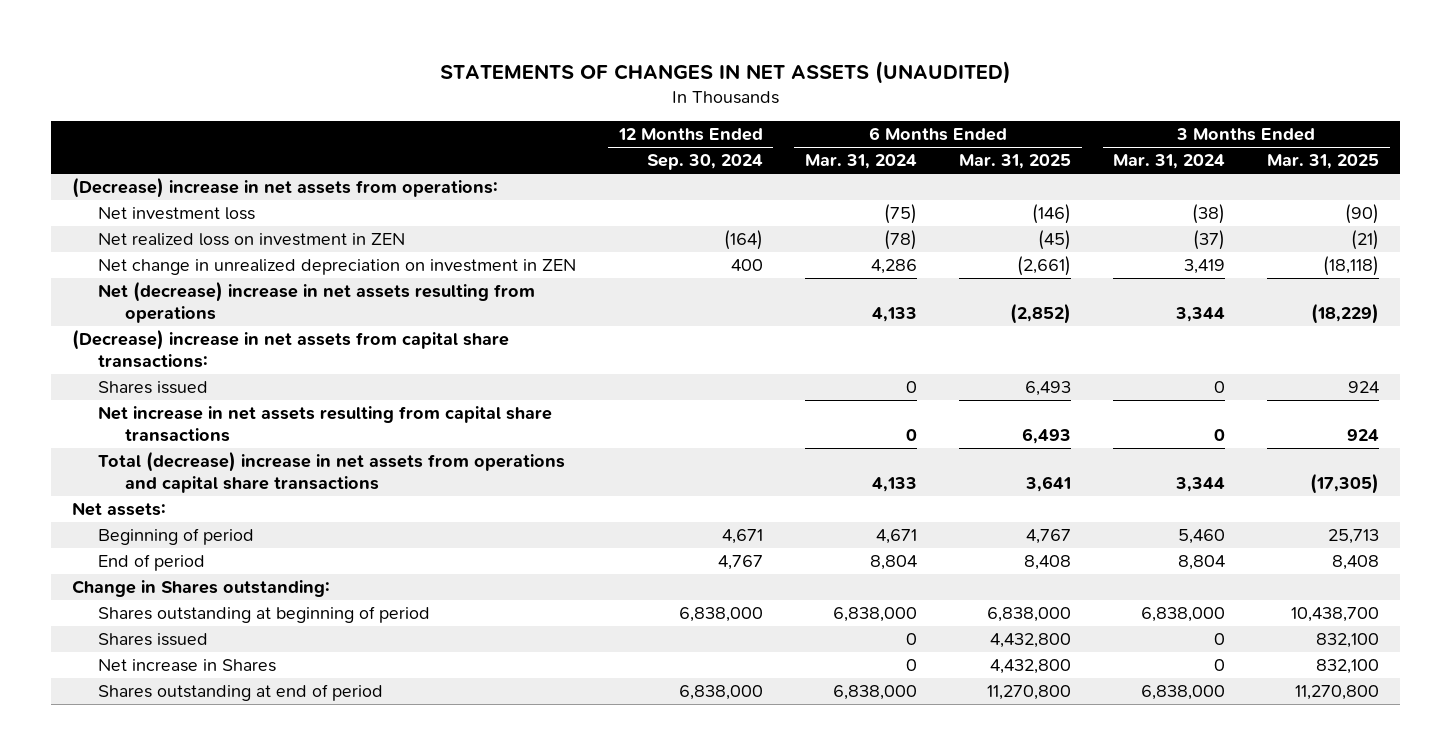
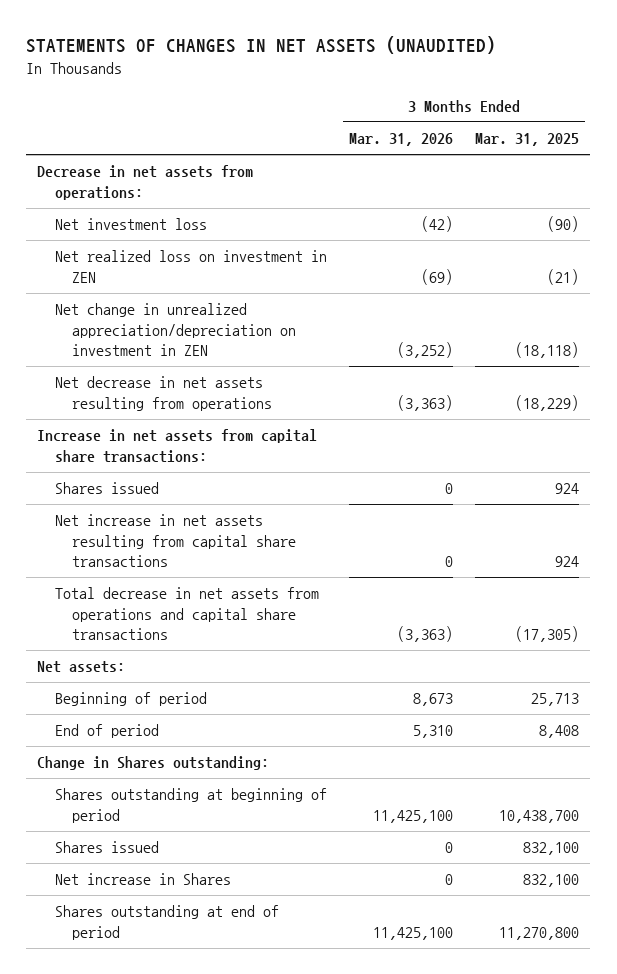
- | 12 Months Ended Sep. 30, 2024 | 6 Months Ended Mar. 31, 2024 | 6 Months Ended Mar. 31, 2025 | 3 Months Ended Mar. 31, 2024 | 3 Months Ended Mar. 31, 2025
+ | 3 Months Ended Mar. 31, 2026 | 3 Months Ended Mar. 31, 2025
- (Decrease) increase in net assets from operations:
+ Decrease in net assets from operations:
- Net change in unrealized depreciation on investment in ZEN | 400 | 4,286 | (2,661) | 3,419 | (18,118)
- Net (decrease) increase in net assets resulting from operations | | 4,133 | (2,852) | 3,344 | (18,229)
- (Decrease) increase in net assets from capital share transactions:
+ Net change in unrealized appreciation/depreciation on investment in ZEN | (3,252) | (18,118)
+ Net decrease in net assets resulting from operations | (3,363) | (18,229)
+ Increase in net assets from capital share transactions:
- Total (decrease) increase in net assets from operations and capital share transactions | | 4,133 | 3,641 | 3,344 | (17,305)
+ Total decrease in net assets from operations and capital share transactions | (3,363) | (17,305)

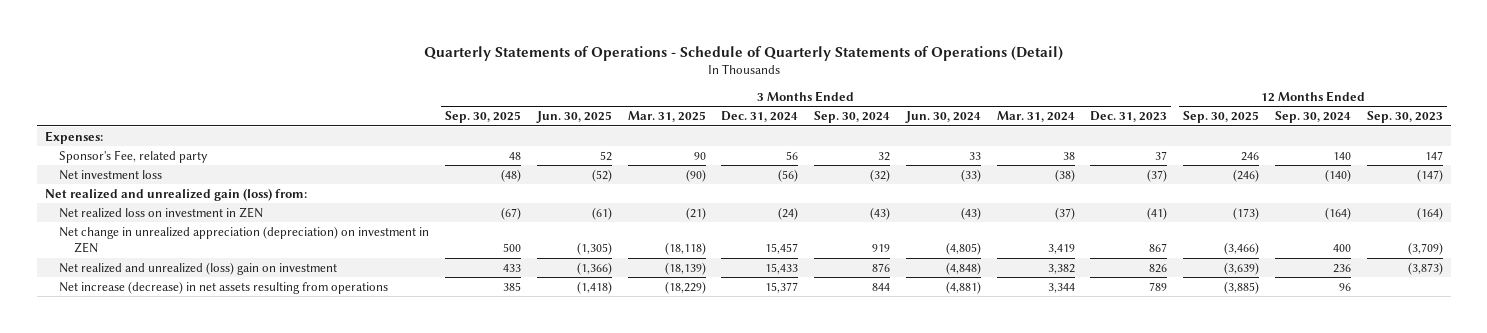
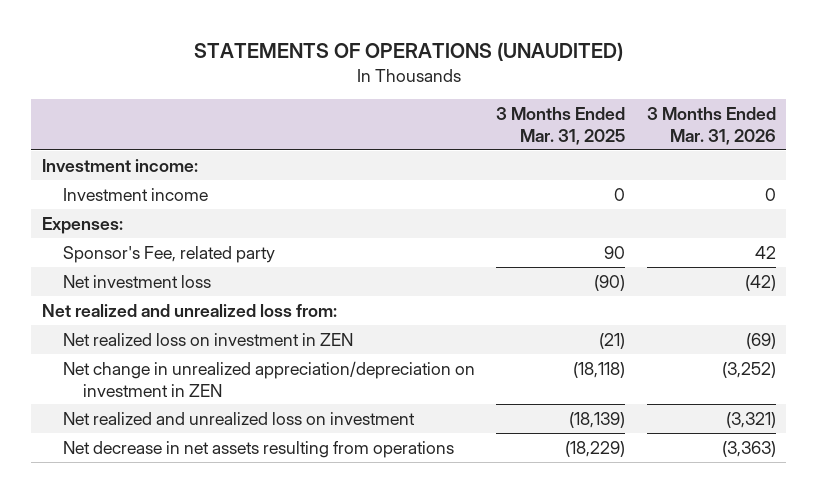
- Quarterly Statements of Operations - Schedule of Quarterly Statements of Operations (Detail)
+ STATEMENTS OF OPERATIONS (UNAUDITED)
- | 3 Months Ended Sep. 30, 2025 | 3 Months Ended Jun. 30, 2025 | 3 Months Ended Mar. 31, 2025 | 3 Months Ended Dec. 31, 2024 | 3 Months Ended Sep. 30, 2024 | 3 Months Ended Jun. 30, 2024 | 3 Months Ended Mar. 31, 2024 | 3 Months Ended Dec. 31, 2023 | 12 Months Ended Sep. 30, 2025 | 12 Months Ended Sep. 30, 2024 | 12 Months Ended Sep. 30, 2023
+ | 3 Months Ended Mar. 31, 2025 | 3 Months Ended Mar. 31, 2026
+ Investment income:
+ Investment income | 0 | 0
- Net realized and unrealized gain (loss) from:
+ Net realized and unrealized loss from:
- Net change in unrealized appreciation (depreciation) on investment in ZEN | 500 | (1,305) | (18,118) | 15,457 | 919 | (4,805) | 3,419 | 867 | (3,466) | 400 | (3,709)
- Net realized and unrealized (loss) gain on investment | 433 | (1,366) | (18,139) | 15,433 | 876 | (4,848) | 3,382 | 826 | (3,639) | 236 | (3,873)
- Net increase (decrease) in net assets resulting from operations | 385 | (1,418) | (18,229) | 15,377 | 844 | (4,881) | 3,344 | 789 | (3,885) | 96 |
+ Net change in unrealized appreciation/depreciation on investment in ZEN | (18,118) | (3,252)
+ Net realized and unrealized loss on investment | (18,139) | (3,321)
+ Net decrease in net assets resulting from operations | (18,229) | (3,363)

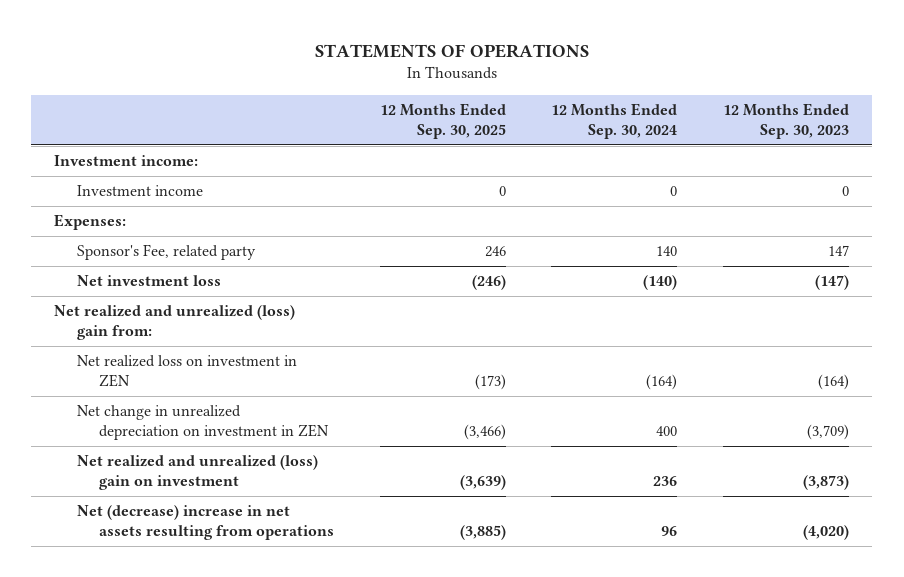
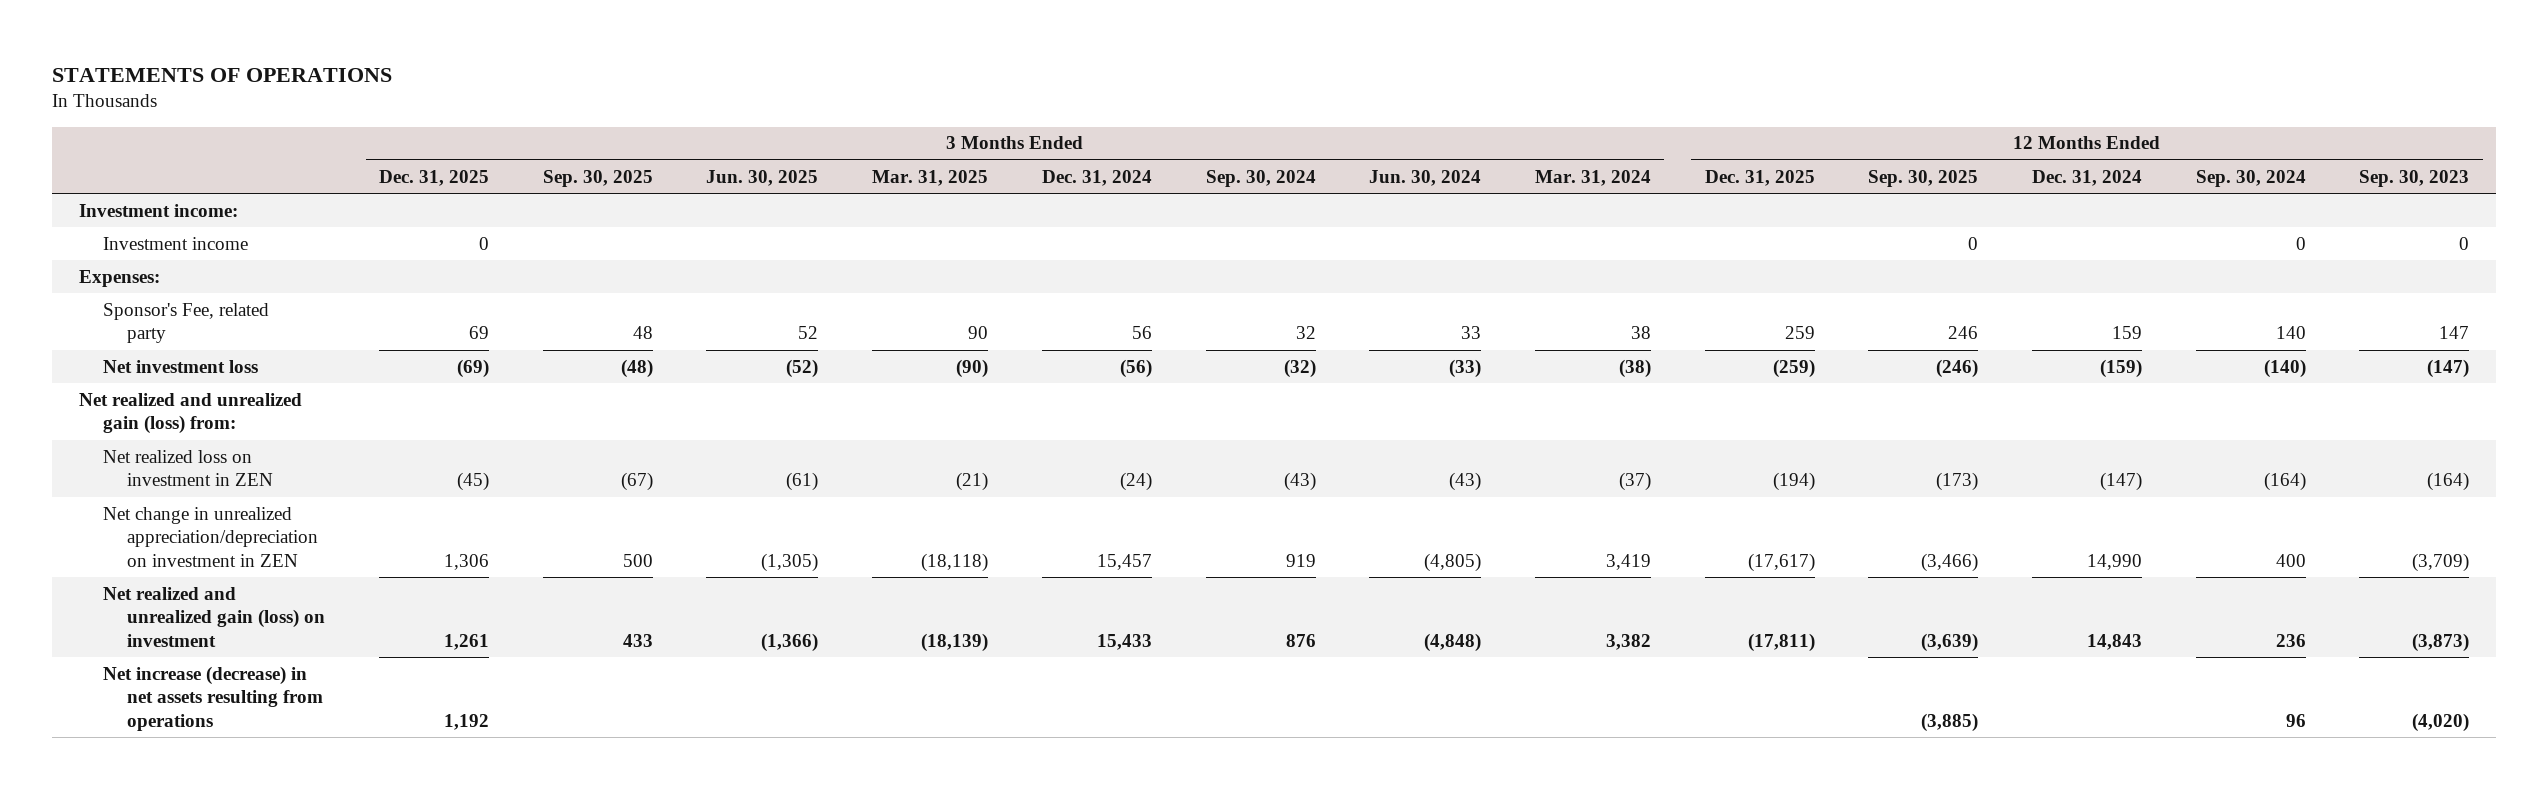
- | 12 Months Ended Sep. 30, 2025 | 12 Months Ended Sep. 30, 2024 | 12 Months Ended Sep. 30, 2023
+ | 3 Months Ended Dec. 31, 2025 | 3 Months Ended Sep. 30, 2025 | 3 Months Ended Jun. 30, 2025 | 3 Months Ended Mar. 31, 2025 | 3 Months Ended Dec. 31, 2024 | 3 Months Ended Sep. 30, 2024 | 3 Months Ended Jun. 30, 2024 | 3 Months Ended Mar. 31, 2024 | 12 Months Ended Dec. 31, 2025 | 12 Months Ended Sep. 30, 2025 | 12 Months Ended Dec. 31, 2024 | 12 Months Ended Sep. 30, 2024 | 12 Months Ended Sep. 30, 2023
- Net realized and unrealized (loss) gain from:
+ Net realized and unrealized gain (loss) from:
- Net change in unrealized depreciation on investment in ZEN | (3,466) | 400 | (3,709)
- Net realized and unrealized (loss) gain on investment | (3,639) | 236 | (3,873)
- Net (decrease) increase in net assets resulting from operations | (3,885) | 96 | (4,020)
+ Net change in unrealized appreciation/depreciation on investment in ZEN | 1,306 | 500 | (1,305) | (18,118) | 15,457 | 919 | (4,805) | 3,419 | (17,617) | (3,466) | 14,990 | 400 | (3,709)
+ Net realized and unrealized gain (loss) on investment | 1,261 | 433 | (1,366) | (18,139) | 15,433 | 876 | (4,848) | 3,382 | (17,811) | (3,639) | 14,843 | 236 | (3,873)
+ Net increase (decrease) in net assets resulting from operations | 1,192 | | | | | | | | | (3,885) | | 96 | (4,020)

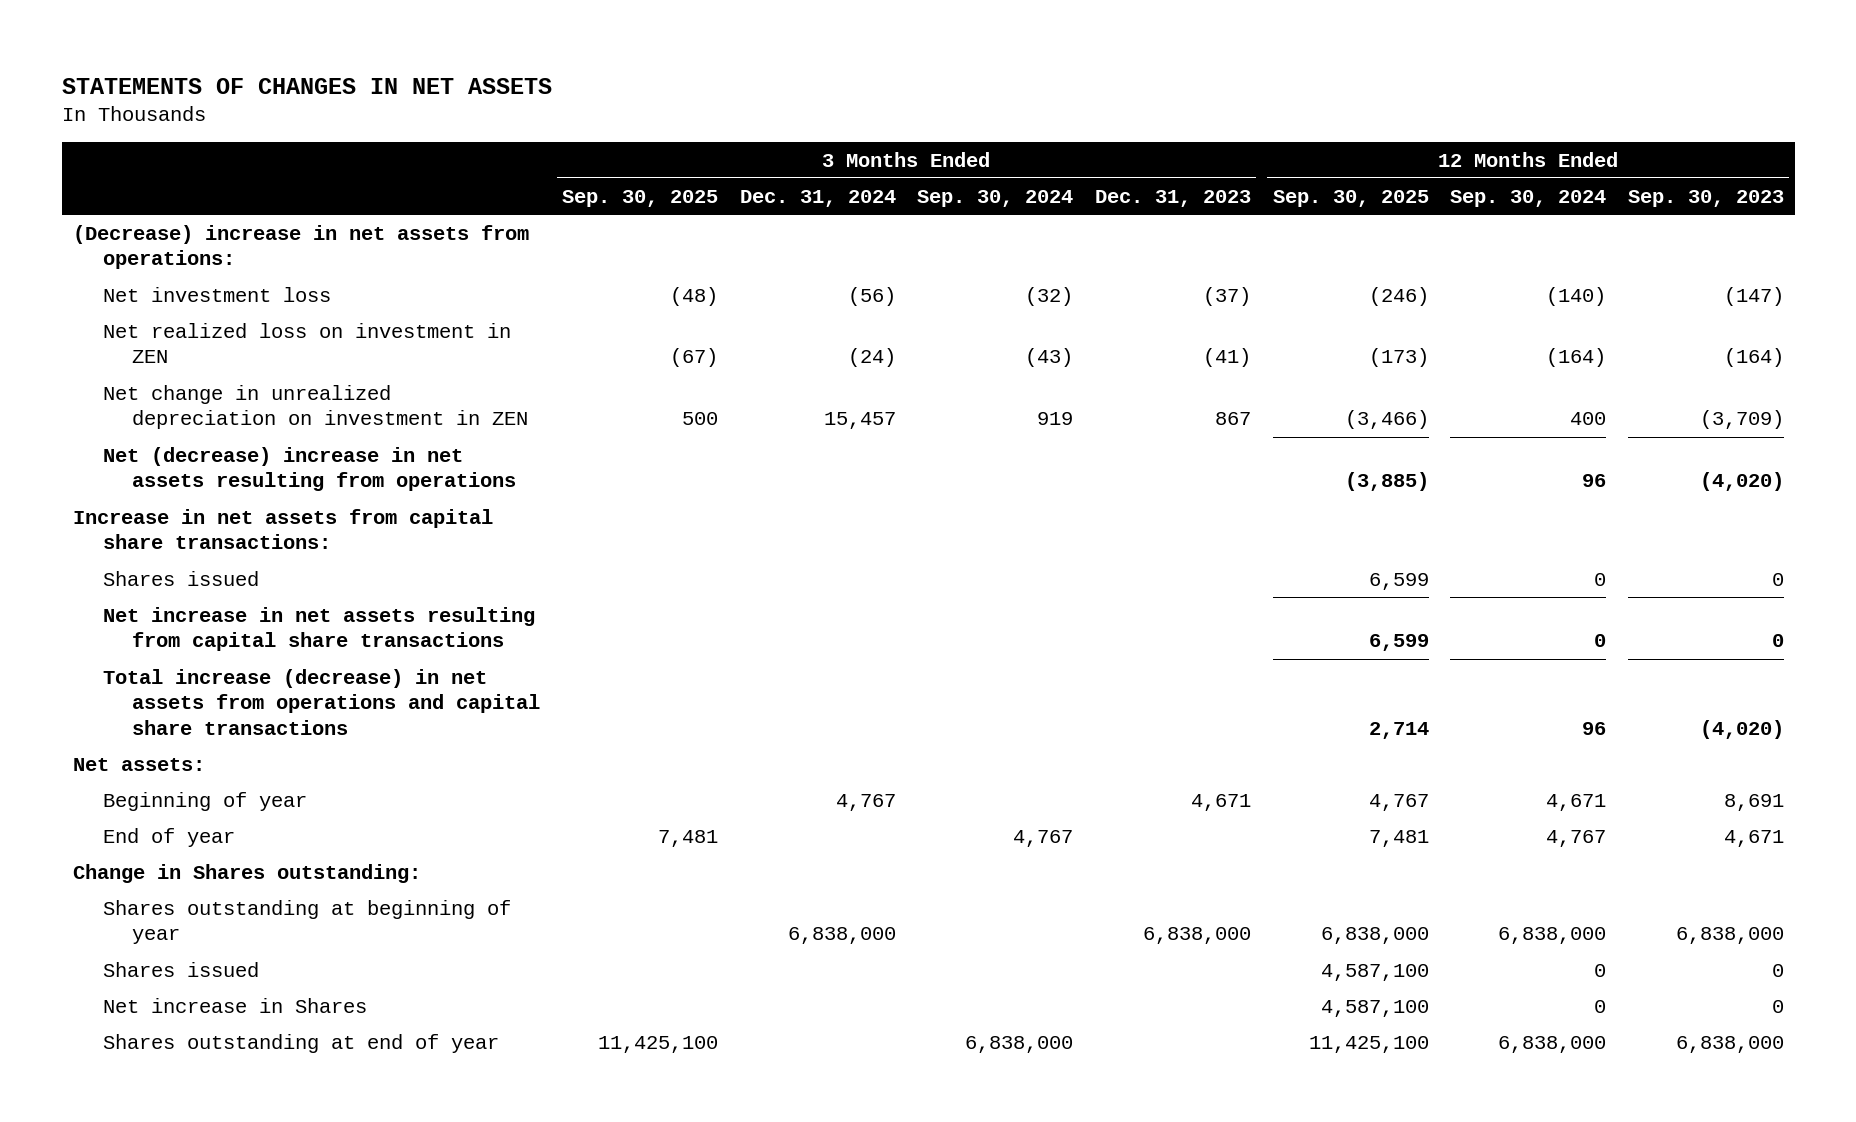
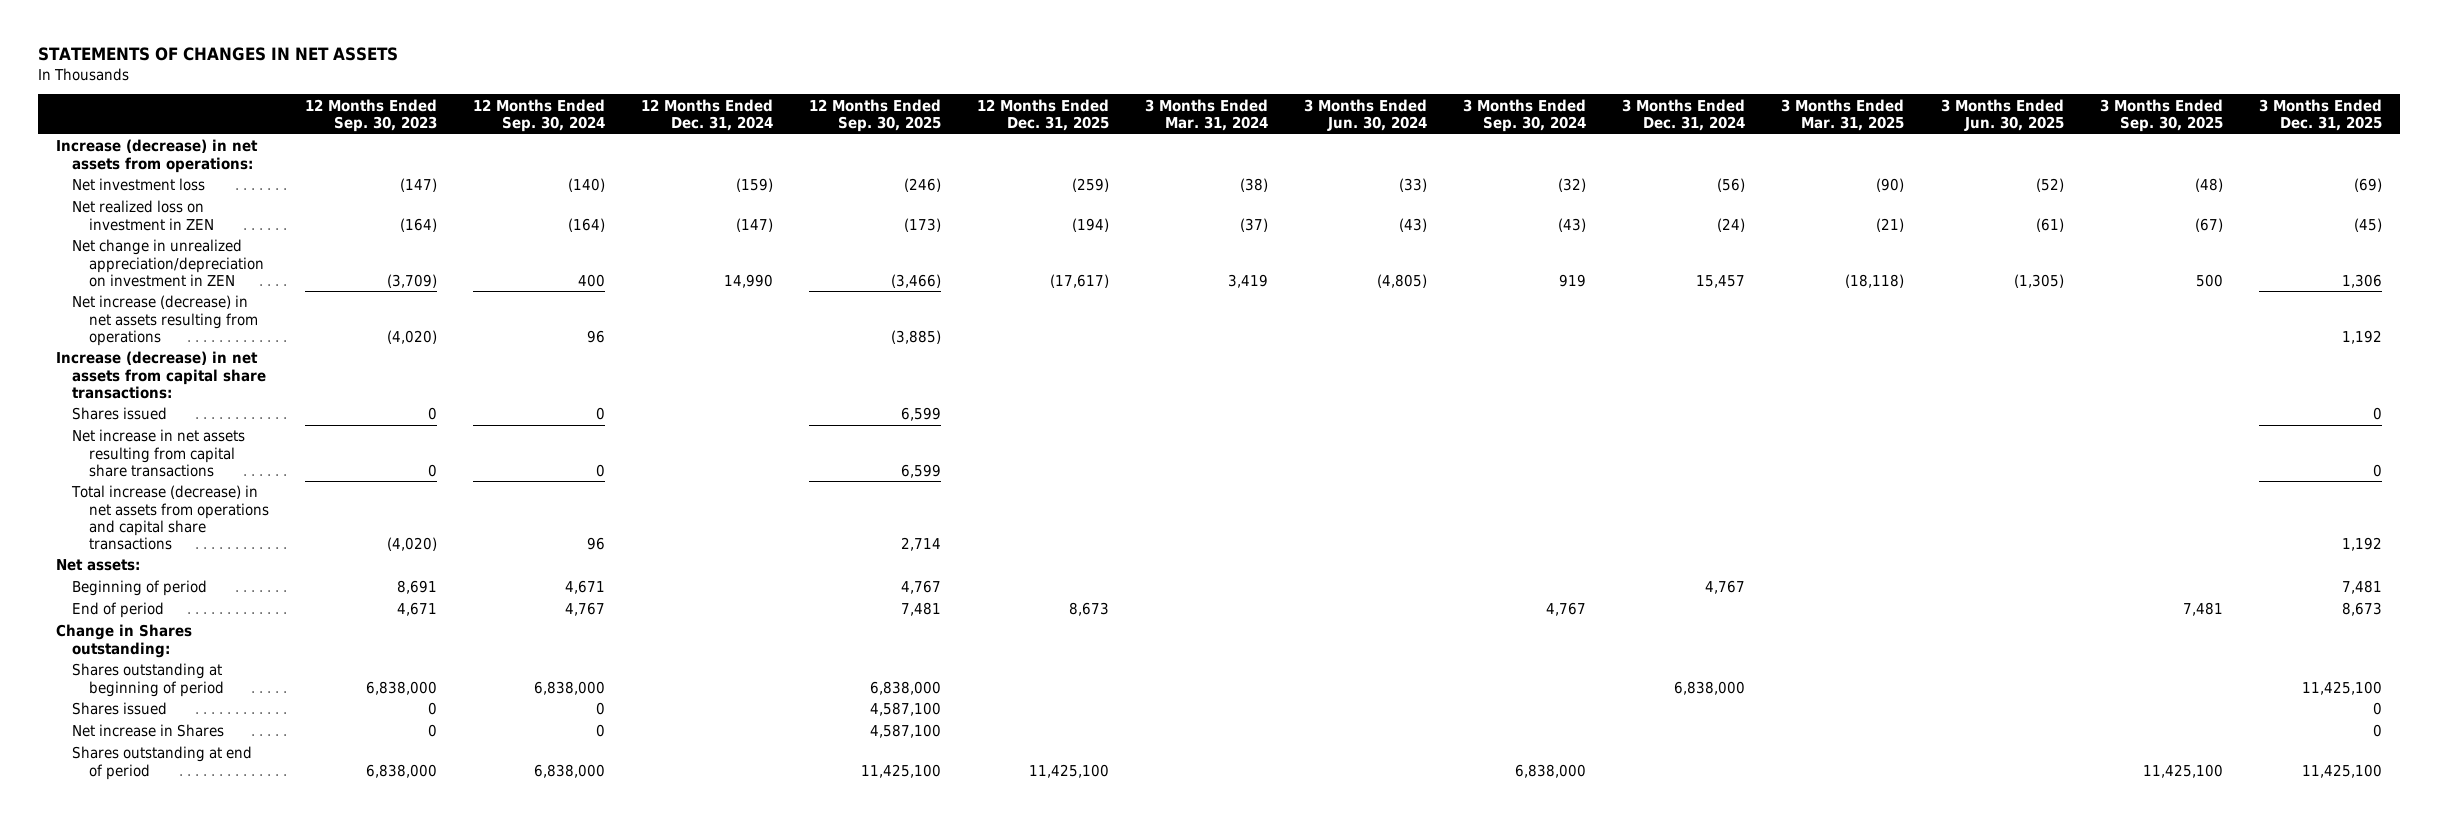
- | 3 Months Ended Sep. 30, 2025 | 3 Months Ended Dec. 31, 2024 | 3 Months Ended Sep. 30, 2024 | 3 Months Ended Dec. 31, 2023 | 12 Months Ended Sep. 30, 2025 | 12 Months Ended Sep. 30, 2024 | 12 Months Ended Sep. 30, 2023
+ | 12 Months Ended Sep. 30, 2023 | 12 Months Ended Sep. 30, 2024 | 12 Months Ended Dec. 31, 2024 | 12 Months Ended Sep. 30, 2025 | 12 Months Ended Dec. 31, 2025 | 3 Months Ended Mar. 31, 2024 | 3 Months Ended Jun. 30, 2024 | 3 Months Ended Sep. 30, 2024 | 3 Months Ended Dec. 31, 2024 | 3 Months Ended Mar. 31, 2025 | 3 Months Ended Jun. 30, 2025 | 3 Months Ended Sep. 30, 2025 | 3 Months Ended Dec. 31, 2025
- (Decrease) increase in net assets from operations:
+ Increase (decrease) in net assets from operations:
- Net change in unrealized depreciation on investment in ZEN | 500 | 15,457 | 919 | 867 | (3,466) | 400 | (3,709)
- Net (decrease) increase in net assets resulting from operations | | | | | (3,885) | 96 | (4,020)
- Increase in net assets from capital share transactions:
+ Net change in unrealized appreciation/depreciation on investment in ZEN | (3,709) | 400 | 14,990 | (3,466) | (17,617) | 3,419 | (4,805) | 919 | 15,457 | (18,118) | (1,305) | 500 | 1,306
+ Net increase (decrease) in net assets resulting from operations | (4,020) | 96 | | (3,885) | | | | | | | | | 1,192
+ Increase (decrease) in net assets from capital share transactions:
- Beginning of year | | 4,767 | | 4,671 | 4,767 | 4,671 | 8,691
- End of year | 7,481 | | 4,767 | | 7,481 | 4,767 | 4,671
+ Beginning of period | 8,691 | 4,671 | | 4,767 | | | | | 4,767 | | | | 7,481
+ End of period | 4,671 | 4,767 | | 7,481 | 8,673 | | | 4,767 | | | | 7,481 | 8,673
- Shares outstanding at beginning of year | | 6,838,000 | | 6,838,000 | 6,838,000 | 6,838,000 | 6,838,000
+ Shares outstanding at beginning of period | 6,838,000 | 6,838,000 | | 6,838,000 | | | | | 6,838,000 | | | | 11,425,100
- Shares outstanding at end of year | 11,425,100 | | 6,838,000 | | 11,425,100 | 6,838,000 | 6,838,000
+ Shares outstanding at end of period | 6,838,000 | 6,838,000 | | 11,425,100 | 11,425,100 | | | 6,838,000 | | | | 11,425,100 | 11,425,100

